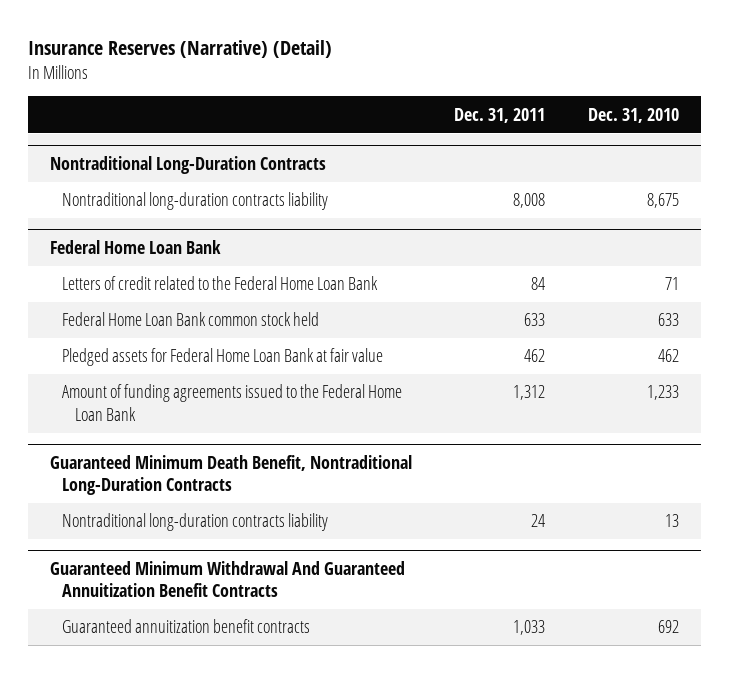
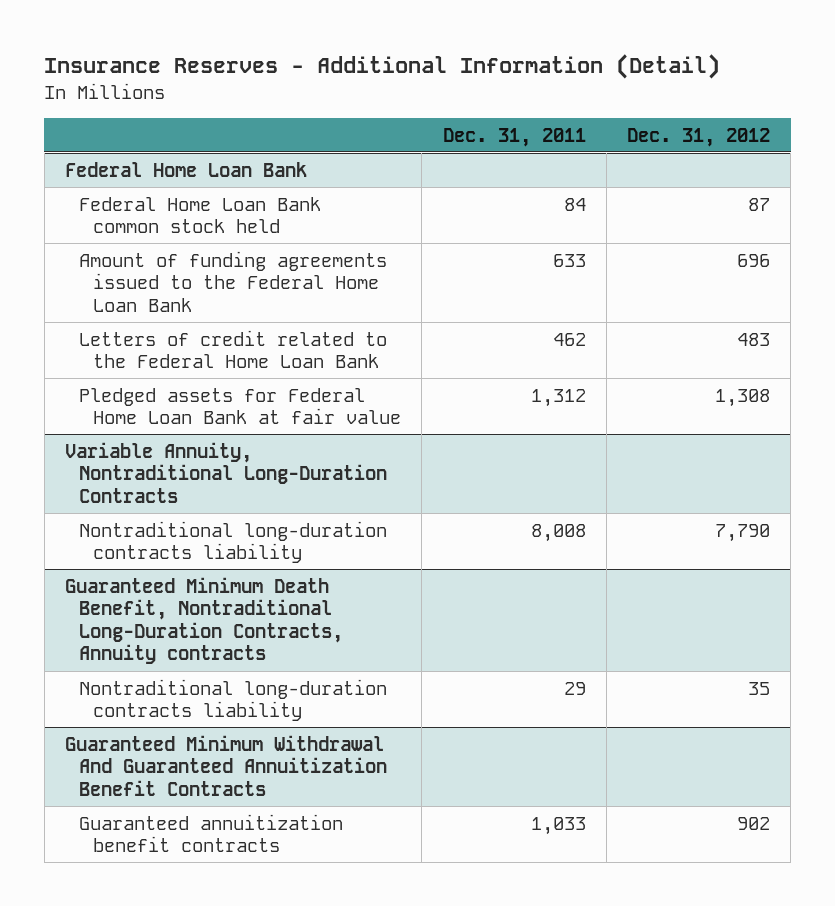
- Insurance Reserves (Narrative) (Detail)
+ Insurance Reserves - Additional Information (Detail)
- | Dec. 31, 2011 | Dec. 31, 2010
+ | Dec. 31, 2011 | Dec. 31, 2012
- Nontraditional Long-Duration Contracts
- Nontraditional long-duration contracts liability | 8,008 | 8,675
@ Federal Home Loan Bank
- Letters of credit related to the Federal Home Loan Bank | 84 | 71
- Federal Home Loan Bank common stock held | 633 | 633
- Pledged assets for Federal Home Loan Bank at fair value | 462 | 462
- Amount of funding agreements issued to the Federal Home Loan Bank | 1,312 | 1,233
- Guaranteed Minimum Death Benefit, Nontraditional Long-Duration Contracts
- Nontraditional long-duration contracts liability | 24 | 13
@ Federal Home Loan Bank
+ Federal Home Loan Bank common stock held | 84 | 87
+ Amount of funding agreements issued to the Federal Home Loan Bank | 633 | 696
+ Letters of credit related to the Federal Home Loan Bank | 462 | 483
+ Pledged assets for Federal Home Loan Bank at fair value | 1,312 | 1,308
+ Variable Annuity, Nontraditional Long-Duration Contracts
+ Nontraditional long-duration contracts liability | 8,008 | 7,790
+ Guaranteed Minimum Death Benefit, Nontraditional Long-Duration Contracts, Annuity contracts
+ Nontraditional long-duration contracts liability | 29 | 35

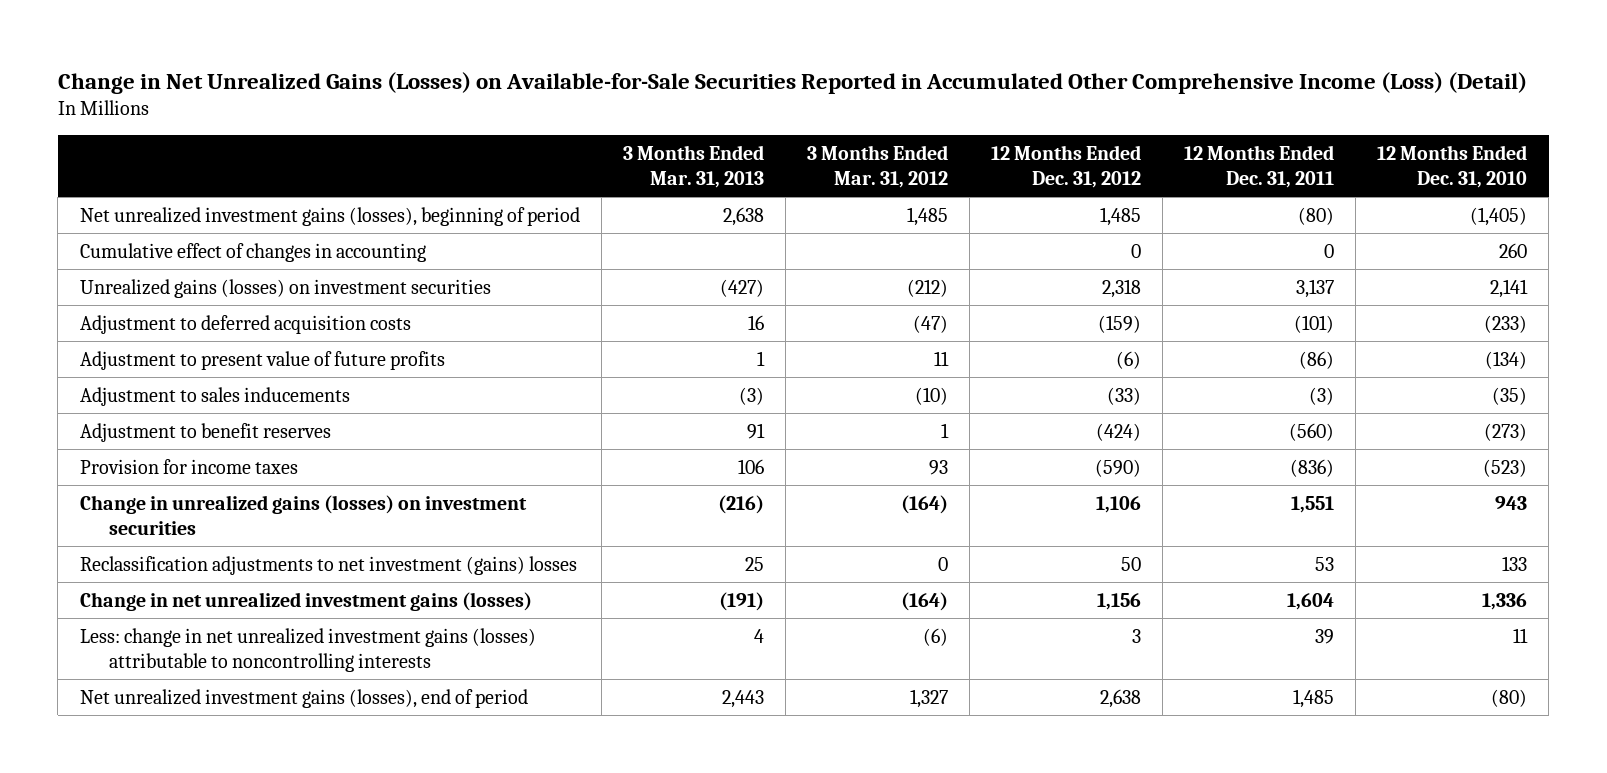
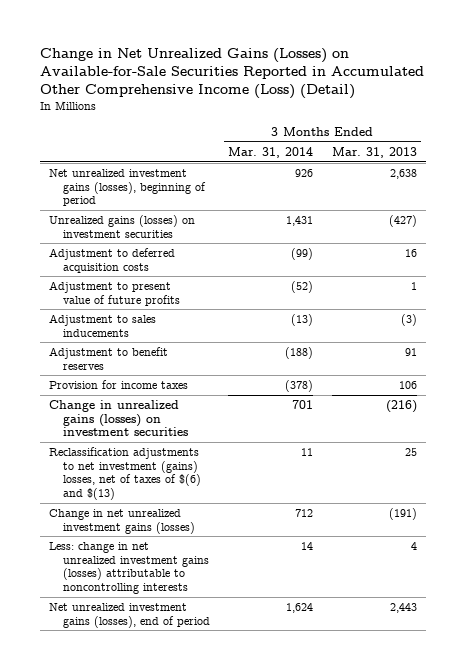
- | 3 Months Ended Mar. 31, 2013 | 3 Months Ended Mar. 31, 2012 | 12 Months Ended Dec. 31, 2012 | 12 Months Ended Dec. 31, 2011 | 12 Months Ended Dec. 31, 2010
+ | 3 Months Ended Mar. 31, 2014 | 3 Months Ended Mar. 31, 2013
- Cumulative effect of changes in accounting | | | 0 | 0 | 260
- Reclassification adjustments to net investment (gains) losses | 25 | 0 | 50 | 53 | 133
+ Reclassification adjustments to net investment (gains) losses, net of taxes of $(6) and $(13) | 11 | 25

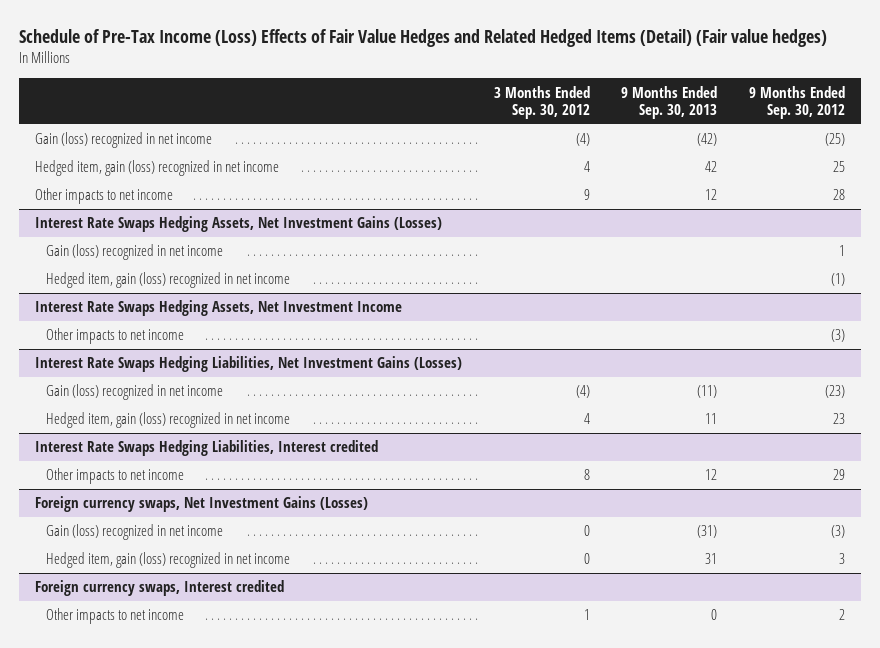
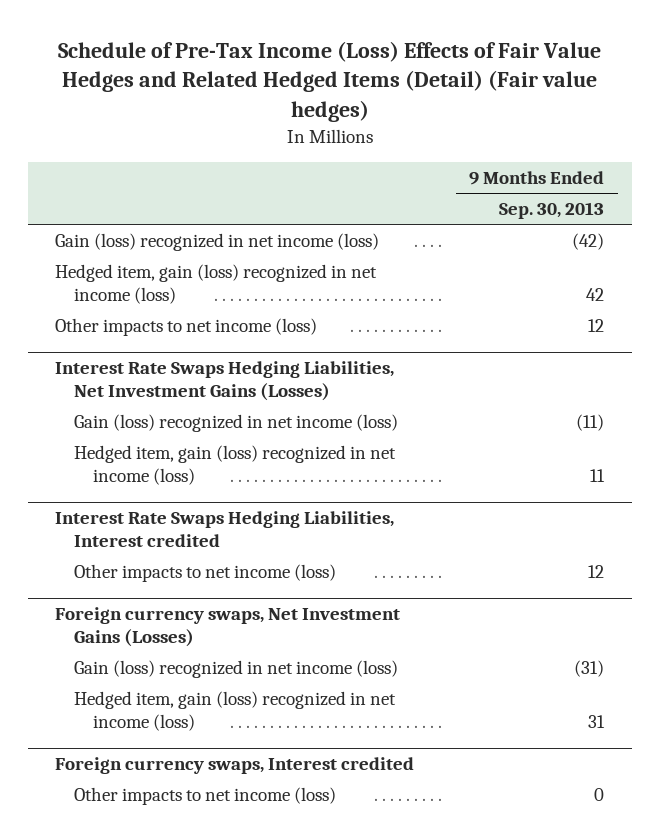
- | 3 Months Ended Sep. 30, 2012 | 9 Months Ended Sep. 30, 2013 | 9 Months Ended Sep. 30, 2012
+ | 9 Months Ended Sep. 30, 2013
- Gain (loss) recognized in net income | (4) | (42) | (25)
- Hedged item, gain (loss) recognized in net income | 4 | 42 | 25
- Other impacts to net income | 9 | 12 | 28
- Interest Rate Swaps Hedging Assets, Net Investment Gains (Losses)
- Gain (loss) recognized in net income | | | 1
- Hedged item, gain (loss) recognized in net income | | | (1)
- Interest Rate Swaps Hedging Assets, Net Investment Income
- Other impacts to net income | | | (3)
+ Gain (loss) recognized in net income (loss) | (42)
+ Hedged item, gain (loss) recognized in net income (loss) | 42
+ Other impacts to net income (loss) | 12
@ Interest Rate Swaps Hedging Liabilities, Net Investment Gains (Losses)
- Gain (loss) recognized in net income | (4) | (11) | (23)
- Hedged item, gain (loss) recognized in net income | 4 | 11 | 23
+ Gain (loss) recognized in net income (loss) | (11)
+ Hedged item, gain (loss) recognized in net income (loss) | 11
@ Interest Rate Swaps Hedging Liabilities, Interest credited
- Other impacts to net income | 8 | 12 | 29
+ Other impacts to net income (loss) | 12
@ Foreign currency swaps, Net Investment Gains (Losses)
- Gain (loss) recognized in net income | 0 | (31) | (3)
- Hedged item, gain (loss) recognized in net income | 0 | 31 | 3
+ Gain (loss) recognized in net income (loss) | (31)
+ Hedged item, gain (loss) recognized in net income (loss) | 31
@ Foreign currency swaps, Interest credited
- Other impacts to net income | 1 | 0 | 2
+ Other impacts to net income (loss) | 0

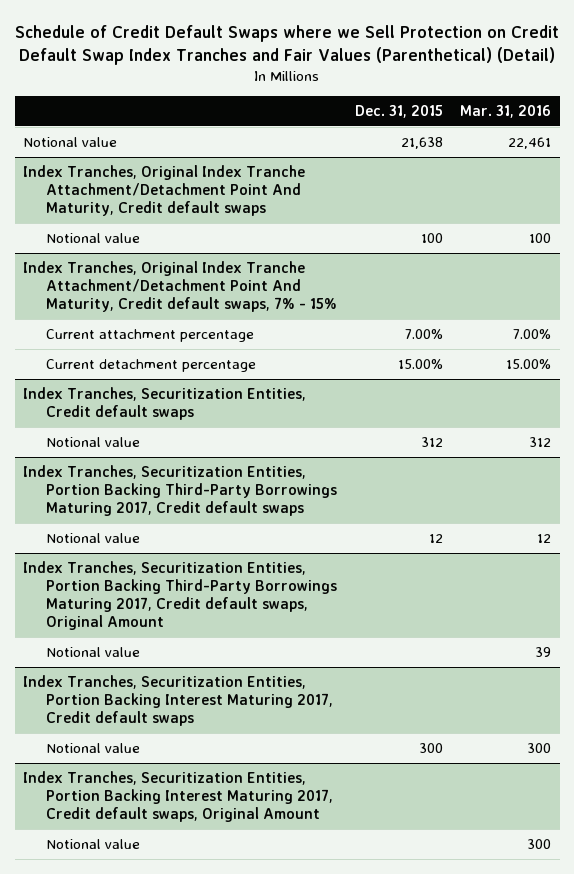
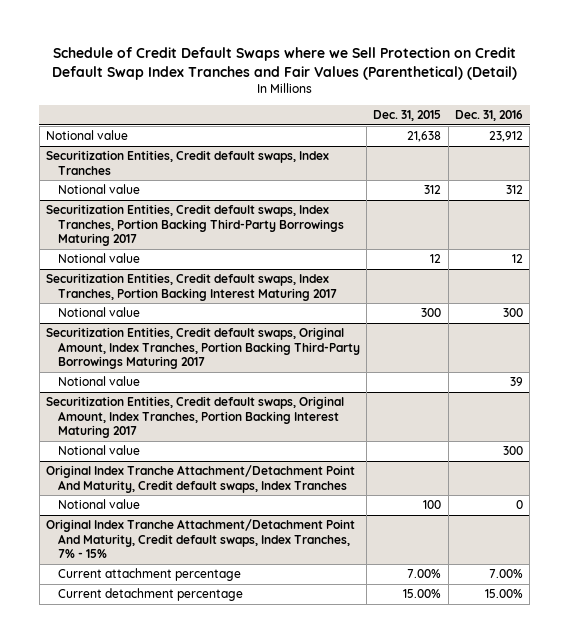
- | Dec. 31, 2015 | Mar. 31, 2016
+ | Dec. 31, 2015 | Dec. 31, 2016
- Index Tranches, Original Index Tranche Attachment/Detachment Point And Maturity, Credit default swaps
- Notional value | 100 | 100
- Index Tranches, Original Index Tranche Attachment/Detachment Point And Maturity, Credit default swaps, 7% - 15%
- Current attachment percentage | 7.00% | 7.00%
- Current detachment percentage | 15.00% | 15.00%
- Index Tranches, Securitization Entities, Credit default swaps
+ Securitization Entities, Credit default swaps, Index Tranches
- Index Tranches, Securitization Entities, Portion Backing Third-Party Borrowings Maturing 2017, Credit default swaps
+ Securitization Entities, Credit default swaps, Index Tranches, Portion Backing Third-Party Borrowings Maturing 2017
- Index Tranches, Securitization Entities, Portion Backing Third-Party Borrowings Maturing 2017, Credit default swaps, Original Amount
- Notional value | | 39
- Index Tranches, Securitization Entities, Portion Backing Interest Maturing 2017, Credit default swaps
+ Securitization Entities, Credit default swaps, Index Tranches, Portion Backing Interest Maturing 2017
- Index Tranches, Securitization Entities, Portion Backing Interest Maturing 2017, Credit default swaps, Original Amount
+ Securitization Entities, Credit default swaps, Original Amount, Index Tranches, Portion Backing Third-Party Borrowings Maturing 2017
+ Securitization Entities, Credit default swaps, Original Amount, Index Tranches, Portion Backing Interest Maturing 2017
+ Notional value | | 300
+ Original Index Tranche Attachment/Detachment Point And Maturity, Credit default swaps, Index Tranches
+ Notional value | 100 | 0
+ Original Index Tranche Attachment/Detachment Point And Maturity, Credit default swaps, Index Tranches, 7% - 15%
+ Current attachment percentage | 7.00% | 7.00%
+ Current detachment percentage | 15.00% | 15.00%

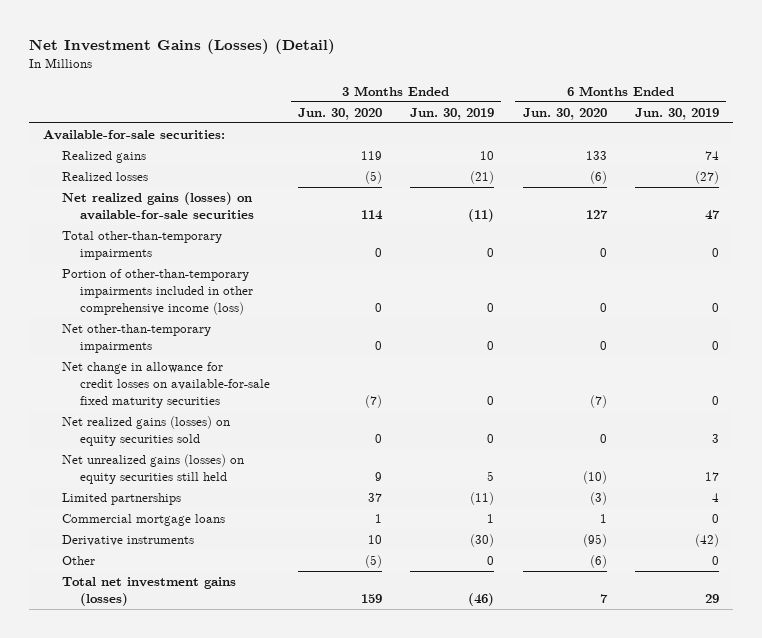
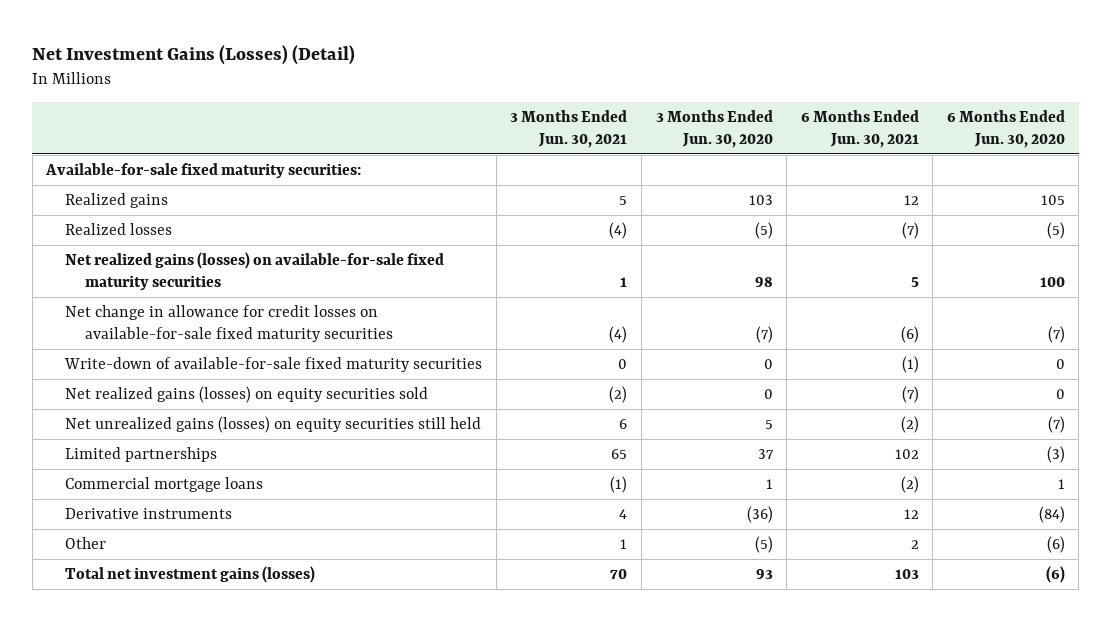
- | 3 Months Ended Jun. 30, 2020 | 3 Months Ended Jun. 30, 2019 | 6 Months Ended Jun. 30, 2020 | 6 Months Ended Jun. 30, 2019
+ | 3 Months Ended Jun. 30, 2021 | 3 Months Ended Jun. 30, 2020 | 6 Months Ended Jun. 30, 2021 | 6 Months Ended Jun. 30, 2020
- Available-for-sale securities:
- Realized gains | 119 | 10 | 133 | 74
- Realized losses | (5) | (21) | (6) | (27)
- Net realized gains (losses) on available-for-sale securities | 114 | (11) | 127 | 47
- Total other-than-temporary impairments | 0 | 0 | 0 | 0
- Portion of other-than-temporary impairments included in other comprehensive income (loss) | 0 | 0 | 0 | 0
- Net other-than-temporary impairments | 0 | 0 | 0 | 0
+ Available-for-sale fixed maturity securities:
+ Realized gains | 5 | 103 | 12 | 105
+ Realized losses | (4) | (5) | (7) | (5)
+ Net realized gains (losses) on available-for-sale fixed maturity securities | 1 | 98 | 5 | 100
+ Write-down of available-for-sale fixed maturity securities | 0 | 0 | (1) | 0
- Net unrealized gains (losses) on equity securities still held | 9 | 5 | (10) | 17
+ Net unrealized gains (losses) on equity securities still held | 6 | 5 | (2) | (7)
- Derivative instruments | 10 | (30) | (95) | (42)
+ Derivative instruments | 4 | (36) | 12 | (84)
- Total net investment gains (losses) | 159 | (46) | 7 | 29
+ Total net investment gains (losses) | 70 | 93 | 103 | (6)

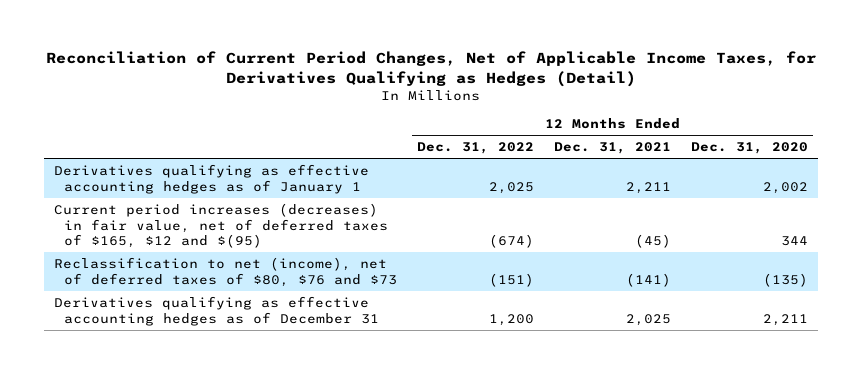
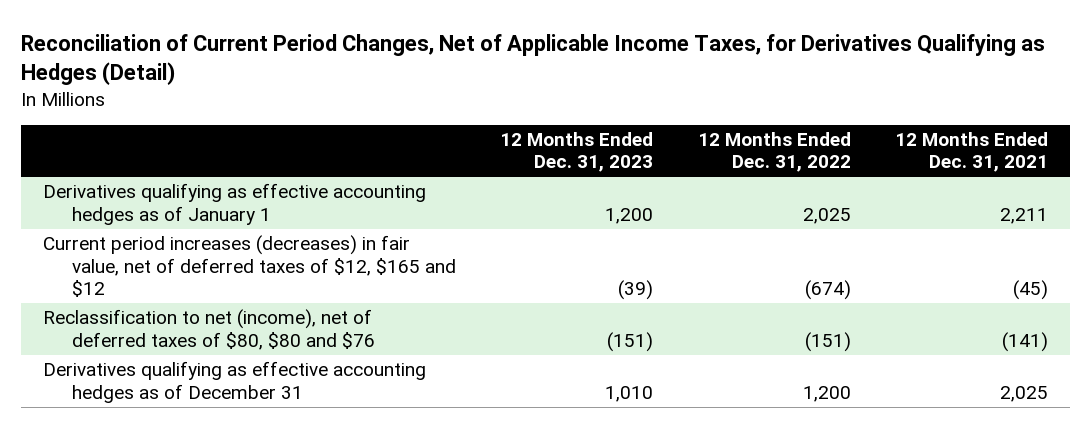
- | 12 Months Ended Dec. 31, 2022 | 12 Months Ended Dec. 31, 2021 | 12 Months Ended Dec. 31, 2020
+ | 12 Months Ended Dec. 31, 2023 | 12 Months Ended Dec. 31, 2022 | 12 Months Ended Dec. 31, 2021
- Current period increases (decreases) in fair value, net of deferred taxes of $165, $12 and $(95) | (674) | (45) | 344
- Reclassification to net (income), net of deferred taxes of $80, $76 and $73 | (151) | (141) | (135)
+ Current period increases (decreases) in fair value, net of deferred taxes of $12, $165 and $12 | (39) | (674) | (45)
+ Reclassification to net (income), net of deferred taxes of $80, $80 and $76 | (151) | (151) | (141)

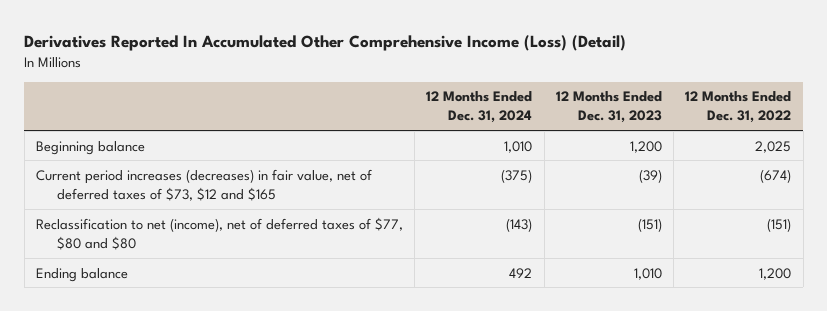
- Reconciliation of Current Period Changes, Net of Applicable Income Taxes, for Derivatives Qualifying as Hedges (Detail)
+ Derivatives Reported In Accumulated Other Comprehensive Income (Loss) (Detail)
- | 12 Months Ended Dec. 31, 2023 | 12 Months Ended Dec. 31, 2022 | 12 Months Ended Dec. 31, 2021
+ | 12 Months Ended Dec. 31, 2024 | 12 Months Ended Dec. 31, 2023 | 12 Months Ended Dec. 31, 2022
- Derivatives qualifying as effective accounting hedges as of January 1 | 1,200 | 2,025 | 2,211
- Current period increases (decreases) in fair value, net of deferred taxes of $12, $165 and $12 | (39) | (674) | (45)
- Reclassification to net (income), net of deferred taxes of $80, $80 and $76 | (151) | (151) | (141)
- Derivatives qualifying as effective accounting hedges as of December 31 | 1,010 | 1,200 | 2,025
+ Beginning balance | 1,010 | 1,200 | 2,025
+ Current period increases (decreases) in fair value, net of deferred taxes of $73, $12 and $165 | (375) | (39) | (674)
+ Reclassification to net (income), net of deferred taxes of $77, $80 and $80 | (143) | (151) | (151)
+ Ending balance | 492 | 1,010 | 1,200

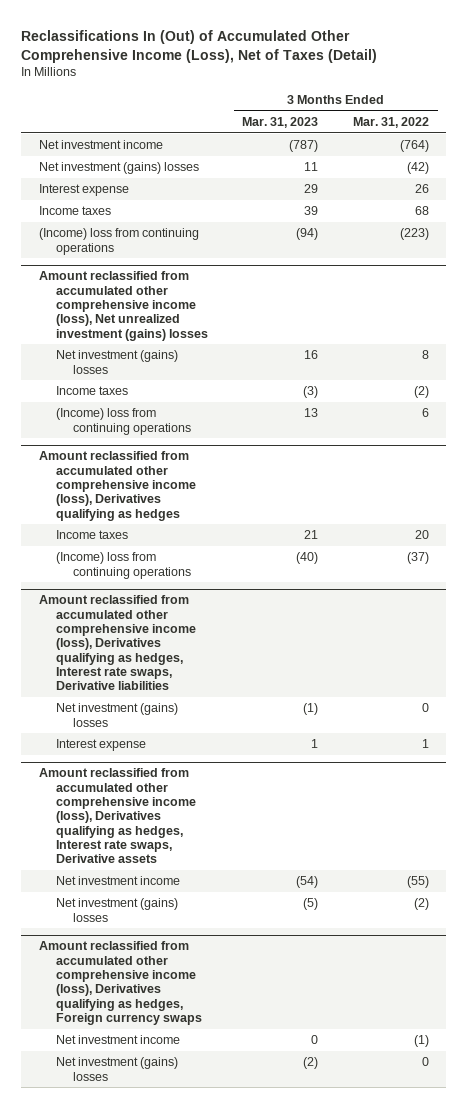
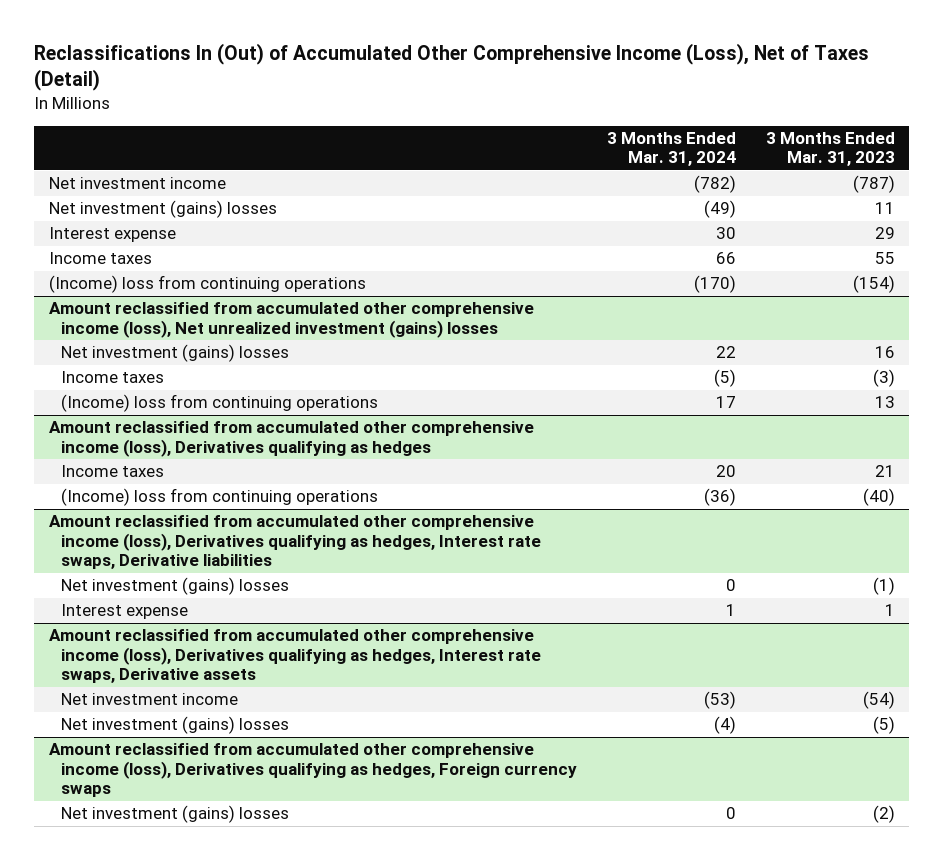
- | 3 Months Ended Mar. 31, 2023 | 3 Months Ended Mar. 31, 2022
+ | 3 Months Ended Mar. 31, 2024 | 3 Months Ended Mar. 31, 2023
- Income taxes | 39 | 68
- (Income) loss from continuing operations | (94) | (223)
+ Income taxes | 66 | 55
+ (Income) loss from continuing operations | (170) | (154)
@ Amount reclassified from accumulated other comprehensive income (loss), Derivatives qualifying as hedges, Foreign currency swaps
- Net investment income | 0 | (1)

